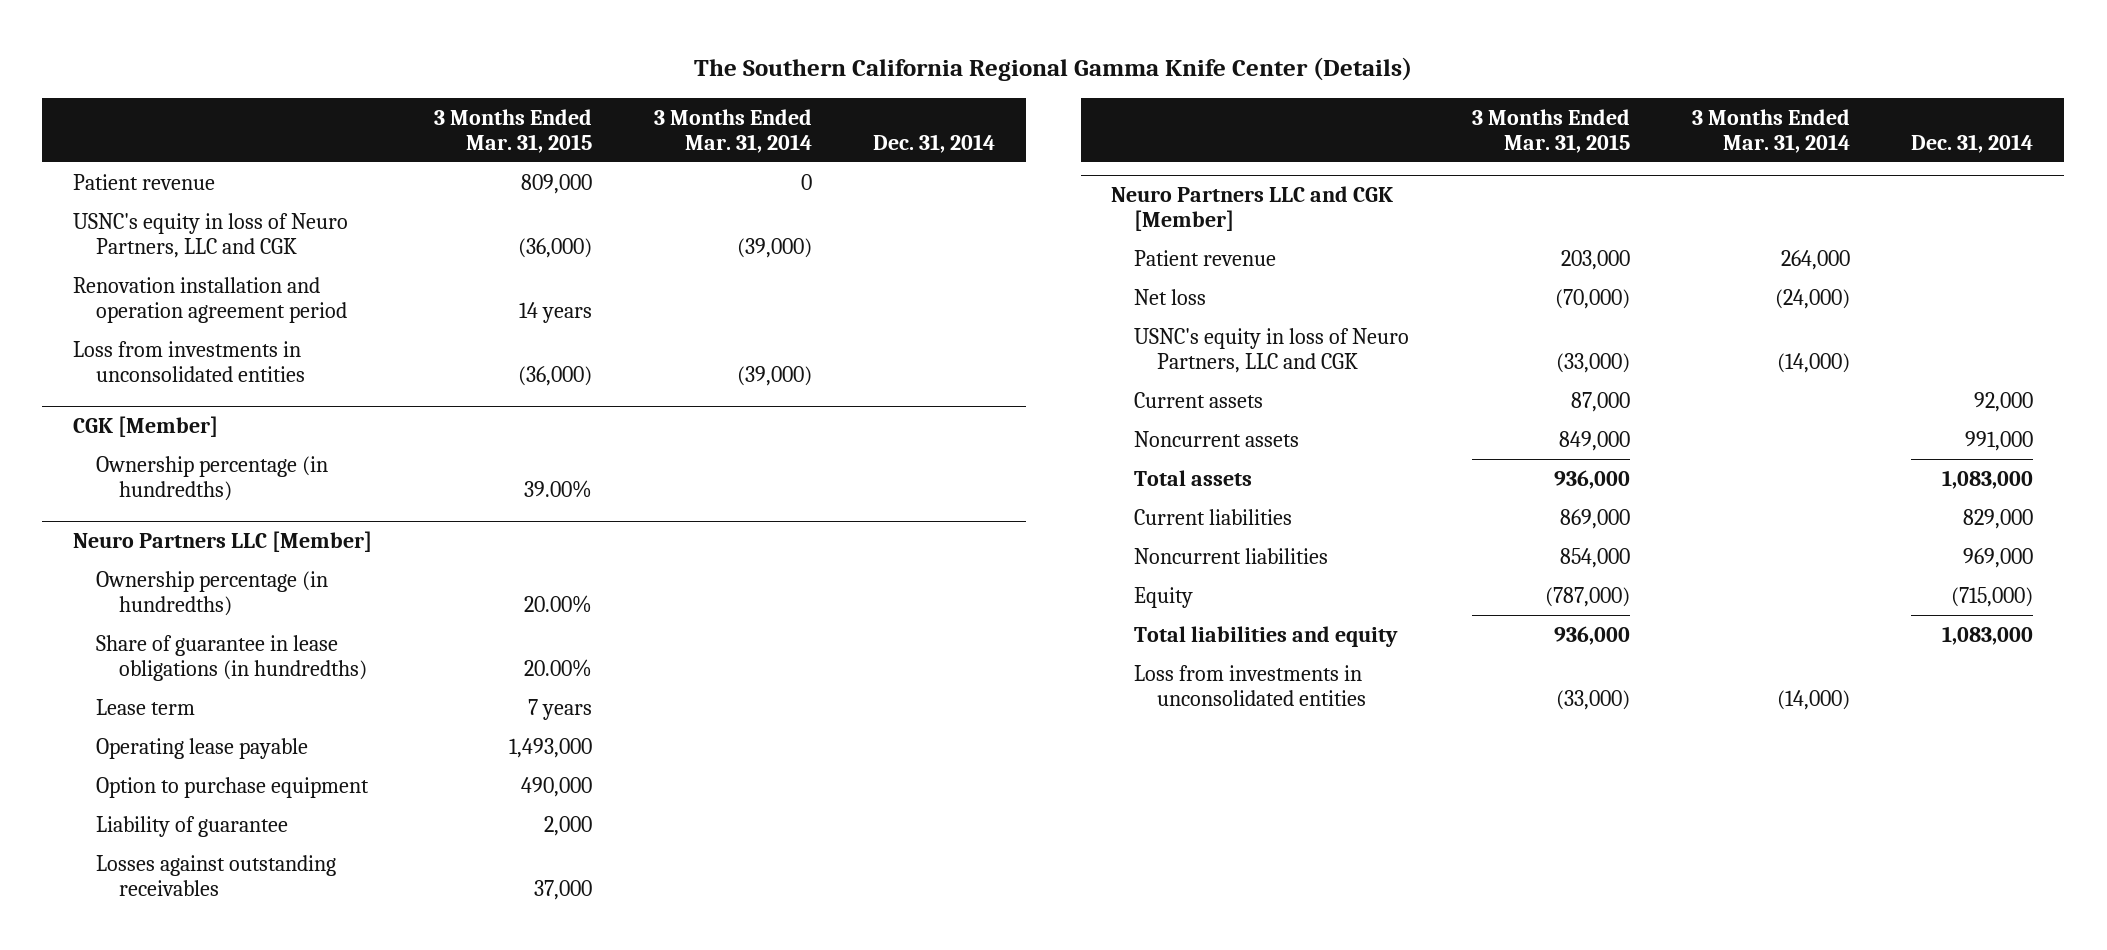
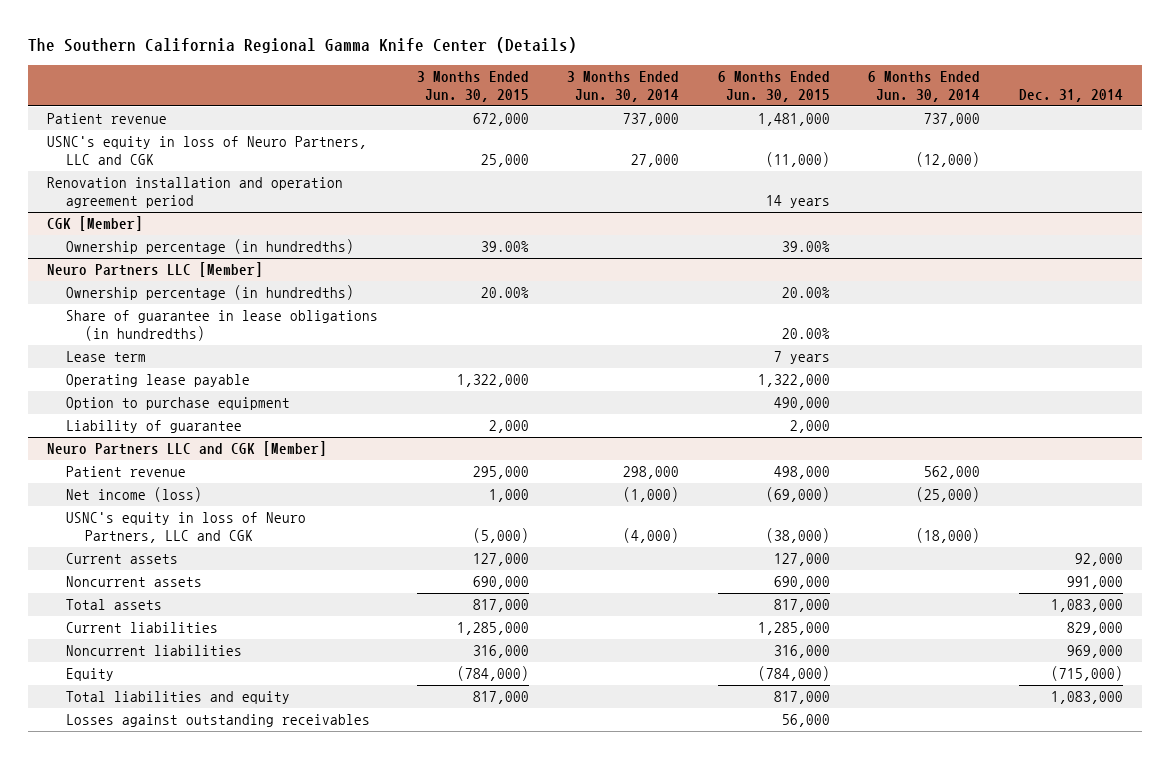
- | 3 Months Ended Mar. 31, 2015 | 3 Months Ended Mar. 31, 2014 | Dec. 31, 2014
+ | 3 Months Ended Jun. 30, 2015 | 3 Months Ended Jun. 30, 2014 | 6 Months Ended Jun. 30, 2015 | 6 Months Ended Jun. 30, 2014 | Dec. 31, 2014
- Loss from investments in unconsolidated entities | (36,000) | (39,000) |
@ Neuro Partners LLC [Member]
- Losses against outstanding receivables | 37,000 | |
@ Neuro Partners LLC and CGK [Member]
- Net loss | (70,000) | (24,000) |
+ Net income (loss) | 1,000 | (1,000) | (69,000) | (25,000) |
- Loss from investments in unconsolidated entities | (33,000) | (14,000) |
+ Losses against outstanding receivables | | | 56,000 | |

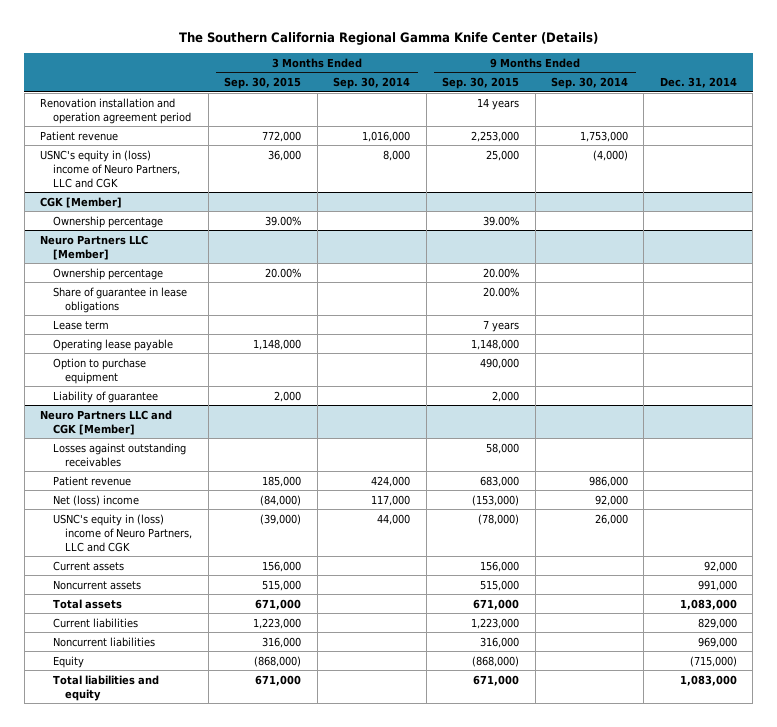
- | 3 Months Ended Jun. 30, 2015 | 3 Months Ended Jun. 30, 2014 | 6 Months Ended Jun. 30, 2015 | 6 Months Ended Jun. 30, 2014 | Dec. 31, 2014
+ | 3 Months Ended Sep. 30, 2015 | 3 Months Ended Sep. 30, 2014 | 9 Months Ended Sep. 30, 2015 | 9 Months Ended Sep. 30, 2014 | Dec. 31, 2014
- USNC's equity in loss of Neuro Partners, LLC and CGK | 25,000 | 27,000 | (11,000) | (12,000) |
moved down: Patient revenue | 772,000 | 1,016,000 | 2,253,000 | 1,753,000 |
+ USNC's equity in (loss) income of Neuro Partners, LLC and CGK | 36,000 | 8,000 | 25,000 | (4,000) |
@ CGK [Member]
- Ownership percentage (in hundredths) | 39.00% | | 39.00% | |
+ Ownership percentage | 39.00% | | 39.00% | |
@ Neuro Partners LLC [Member]
- Ownership percentage (in hundredths) | 20.00% | | 20.00% | |
- Share of guarantee in lease obligations (in hundredths) | | | 20.00% | |
+ Ownership percentage | 20.00% | | 20.00% | |
+ Share of guarantee in lease obligations | | | 20.00% | |
@ Neuro Partners LLC and CGK [Member]
moved up: Losses against outstanding receivables | | | 58,000 | |
- Net income (loss) | 1,000 | (1,000) | (69,000) | (25,000) |
- USNC's equity in loss of Neuro Partners, LLC and CGK | (5,000) | (4,000) | (38,000) | (18,000) |
+ Net (loss) income | (84,000) | 117,000 | (153,000) | 92,000 |
+ USNC's equity in (loss) income of Neuro Partners, LLC and CGK | (39,000) | 44,000 | (78,000) | 26,000 |

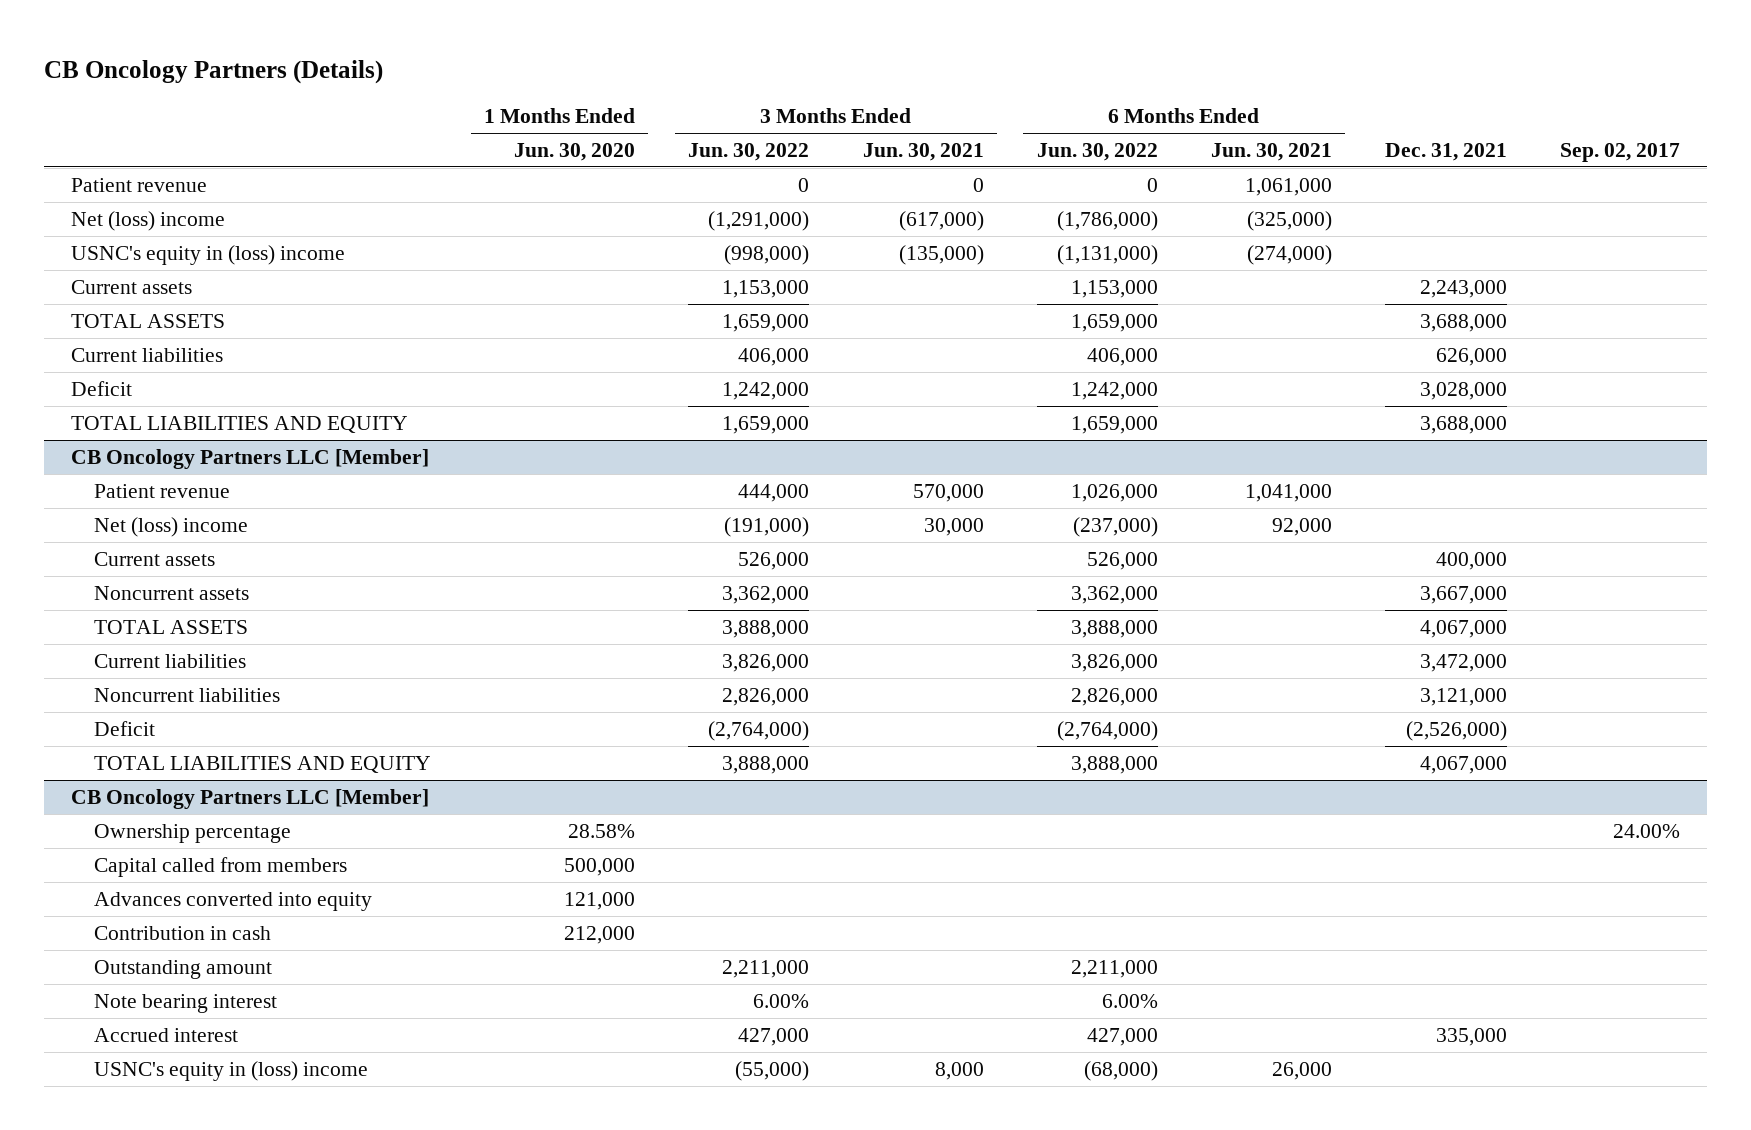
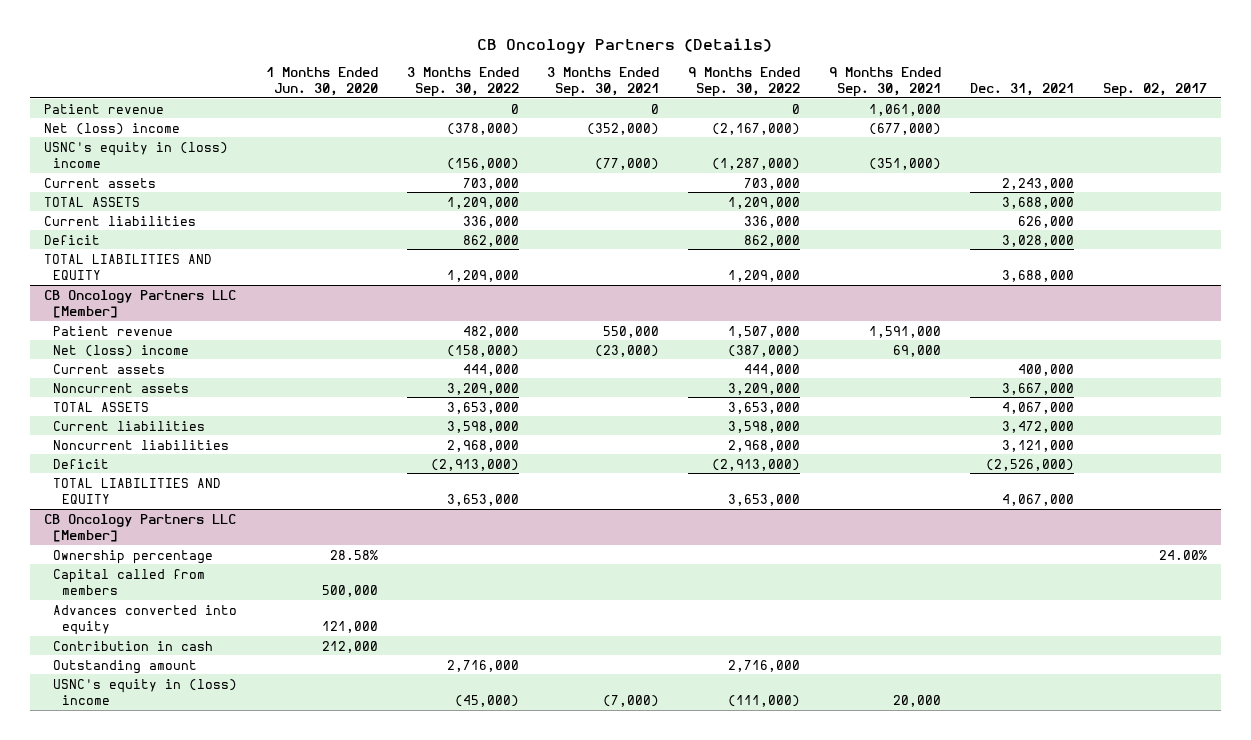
- | 1 Months Ended Jun. 30, 2020 | 3 Months Ended Jun. 30, 2022 | 3 Months Ended Jun. 30, 2021 | 6 Months Ended Jun. 30, 2022 | 6 Months Ended Jun. 30, 2021 | Dec. 31, 2021 | Sep. 02, 2017
+ | 1 Months Ended Jun. 30, 2020 | 3 Months Ended Sep. 30, 2022 | 3 Months Ended Sep. 30, 2021 | 9 Months Ended Sep. 30, 2022 | 9 Months Ended Sep. 30, 2021 | Dec. 31, 2021 | Sep. 02, 2017
@ CB Oncology Partners LLC [Member]
- Note bearing interest | | 6.00% | | 6.00% | | |
- Accrued interest | | 427,000 | | 427,000 | | 335,000 |

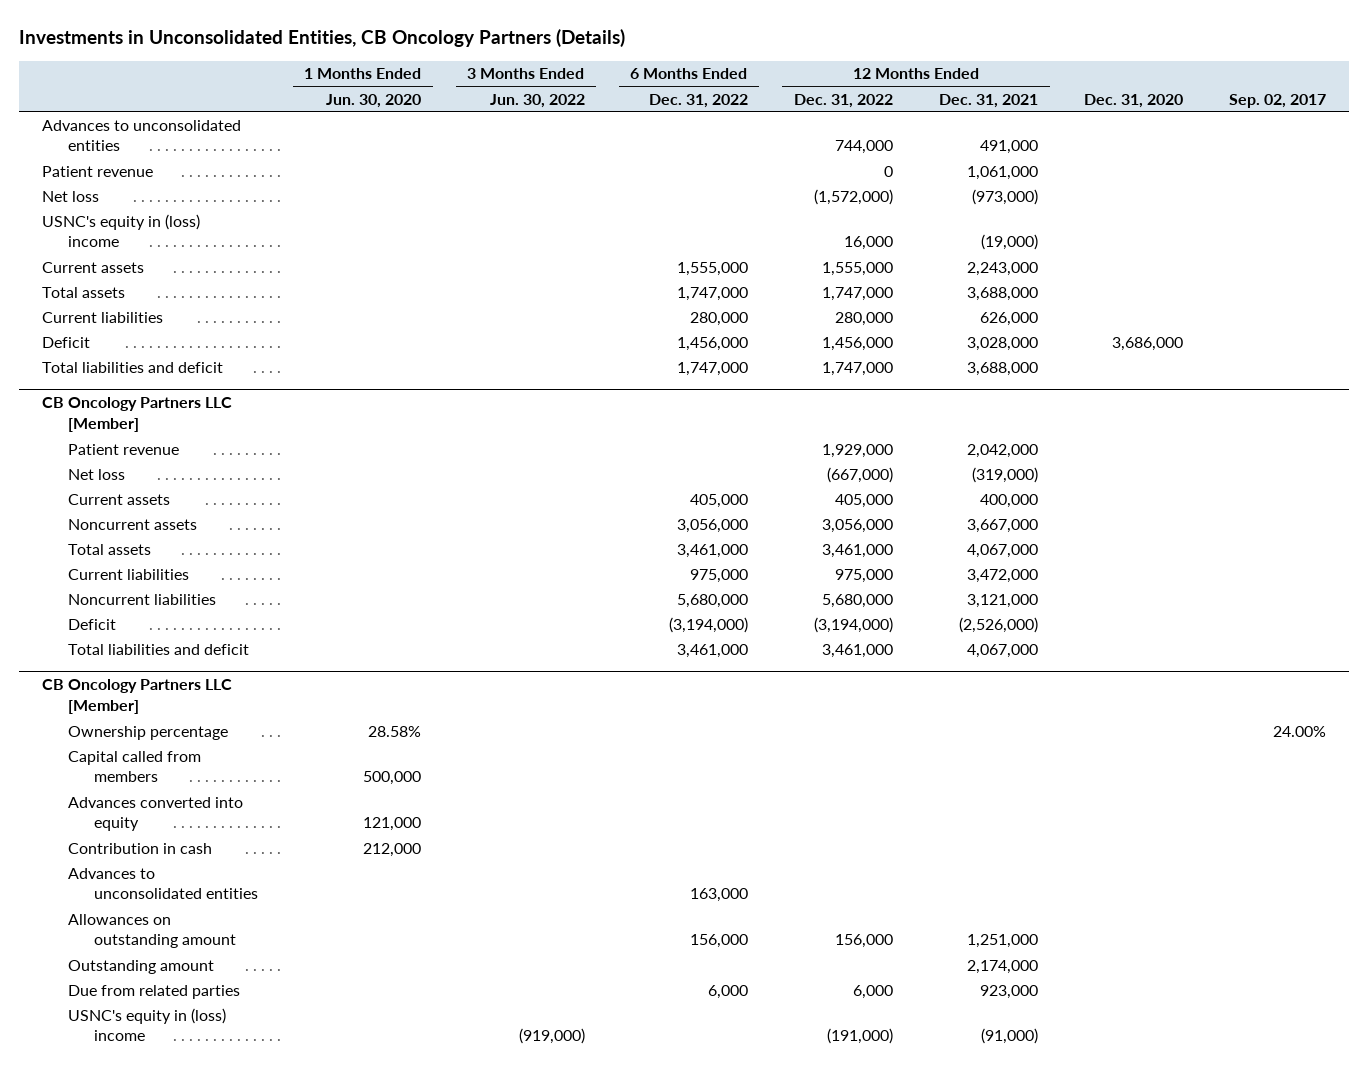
- CB Oncology Partners (Details)
+ Investments in Unconsolidated Entities, CB Oncology Partners (Details)
- | 1 Months Ended Jun. 30, 2020 | 3 Months Ended Sep. 30, 2022 | 3 Months Ended Sep. 30, 2021 | 9 Months Ended Sep. 30, 2022 | 9 Months Ended Sep. 30, 2021 | Dec. 31, 2021 | Sep. 02, 2017
+ | 1 Months Ended Jun. 30, 2020 | 3 Months Ended Jun. 30, 2022 | 6 Months Ended Dec. 31, 2022 | 12 Months Ended Dec. 31, 2022 | 12 Months Ended Dec. 31, 2021 | Dec. 31, 2020 | Sep. 02, 2017
+ Advances to unconsolidated entities | | | | 744,000 | 491,000 | |
- Net (loss) income | | (378,000) | (352,000) | (2,167,000) | (677,000) | |
+ Net loss | | | | (1,572,000) | (973,000) | |
- TOTAL ASSETS | | 1,209,000 | | 1,209,000 | | 3,688,000 |
+ Total assets | | | 1,747,000 | 1,747,000 | 3,688,000 | |
- TOTAL LIABILITIES AND EQUITY | | 1,209,000 | | 1,209,000 | | 3,688,000 |
+ Total liabilities and deficit | | | 1,747,000 | 1,747,000 | 3,688,000 | |
@ CB Oncology Partners LLC [Member]
- Net (loss) income | | (158,000) | (23,000) | (387,000) | 69,000 | |
+ Net loss | | | | (667,000) | (319,000) | |
- TOTAL ASSETS | | 3,653,000 | | 3,653,000 | | 4,067,000 |
+ Total assets | | | 3,461,000 | 3,461,000 | 4,067,000 | |
- TOTAL LIABILITIES AND EQUITY | | 3,653,000 | | 3,653,000 | | 4,067,000 |
+ Total liabilities and deficit | | | 3,461,000 | 3,461,000 | 4,067,000 | |
+ Advances to unconsolidated entities | | | 163,000 | | | |
+ Allowances on outstanding amount | | | 156,000 | 156,000 | 1,251,000 | |
+ Due from related parties | | | 6,000 | 6,000 | 923,000 | |

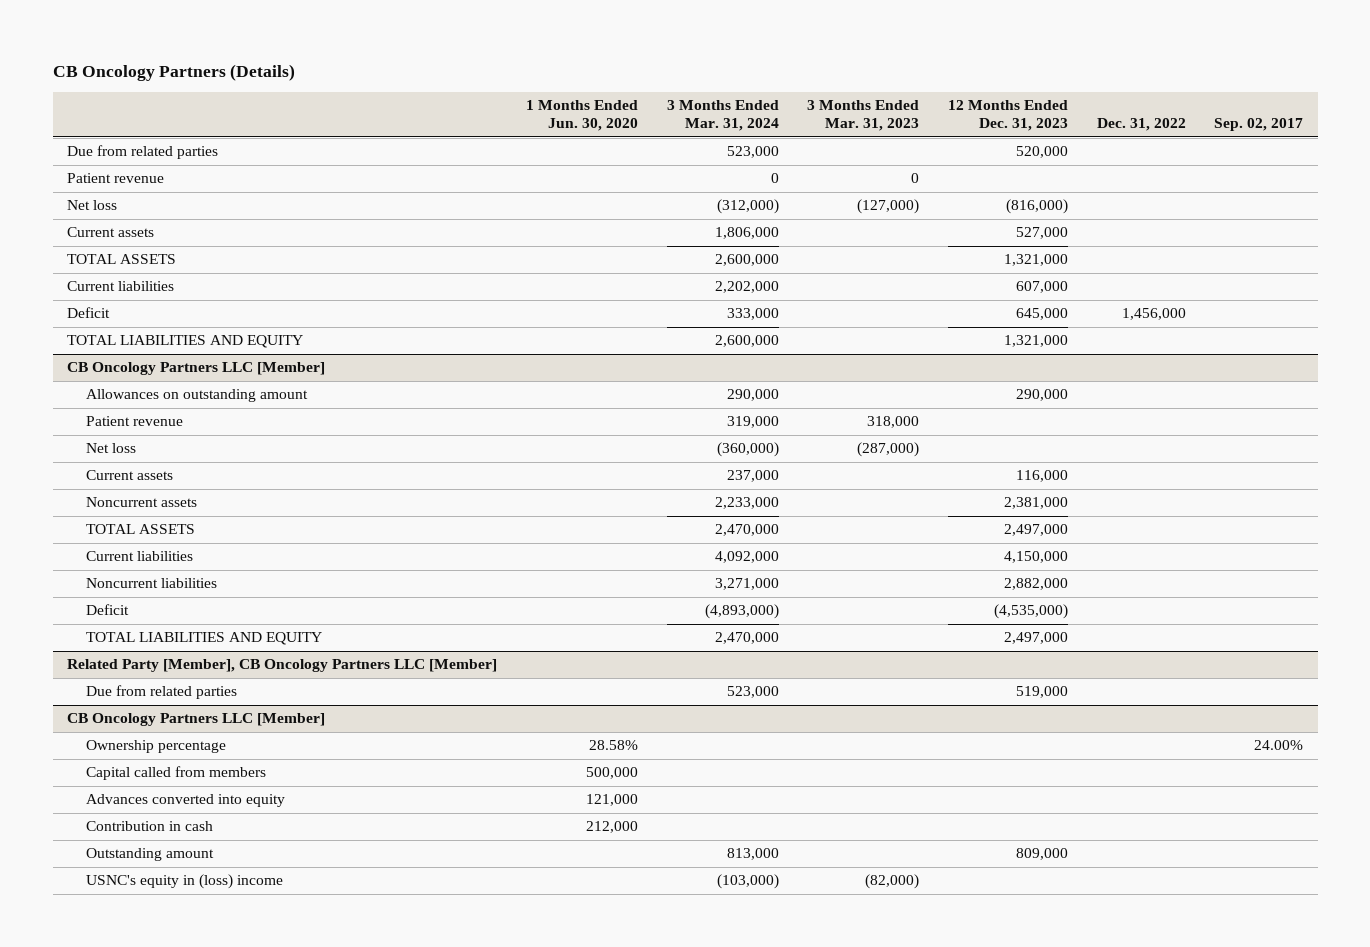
- Investments in Unconsolidated Entities, CB Oncology Partners (Details)
+ CB Oncology Partners (Details)
- | 1 Months Ended Jun. 30, 2020 | 3 Months Ended Jun. 30, 2022 | 6 Months Ended Dec. 31, 2022 | 12 Months Ended Dec. 31, 2022 | 12 Months Ended Dec. 31, 2021 | Dec. 31, 2020 | Sep. 02, 2017
+ | 1 Months Ended Jun. 30, 2020 | 3 Months Ended Mar. 31, 2024 | 3 Months Ended Mar. 31, 2023 | 12 Months Ended Dec. 31, 2023 | Dec. 31, 2022 | Sep. 02, 2017
- Advances to unconsolidated entities | | | | 744,000 | 491,000 | |
+ Due from related parties | | 523,000 | | 520,000 | |
- USNC's equity in (loss) income | | | | 16,000 | (19,000) | |
- Total assets | | | 1,747,000 | 1,747,000 | 3,688,000 | |
+ TOTAL ASSETS | | 2,600,000 | | 1,321,000 | |
- Total liabilities and deficit | | | 1,747,000 | 1,747,000 | 3,688,000 | |
+ TOTAL LIABILITIES AND EQUITY | | 2,600,000 | | 1,321,000 | |
@ CB Oncology Partners LLC [Member]
moved up: Allowances on outstanding amount | | 290,000 | | 290,000 | |
- Total assets | | | 3,461,000 | 3,461,000 | 4,067,000 | |
+ TOTAL ASSETS | | 2,470,000 | | 2,497,000 | |
- Total liabilities and deficit | | | 3,461,000 | 3,461,000 | 4,067,000 | |
+ TOTAL LIABILITIES AND EQUITY | | 2,470,000 | | 2,497,000 | |
+ Related Party [Member], CB Oncology Partners LLC [Member]
+ Due from related parties | | 523,000 | | 519,000 | |
@ CB Oncology Partners LLC [Member]
- Advances to unconsolidated entities | | | 163,000 | | | |
- Due from related parties | | | 6,000 | 6,000 | 923,000 | |

